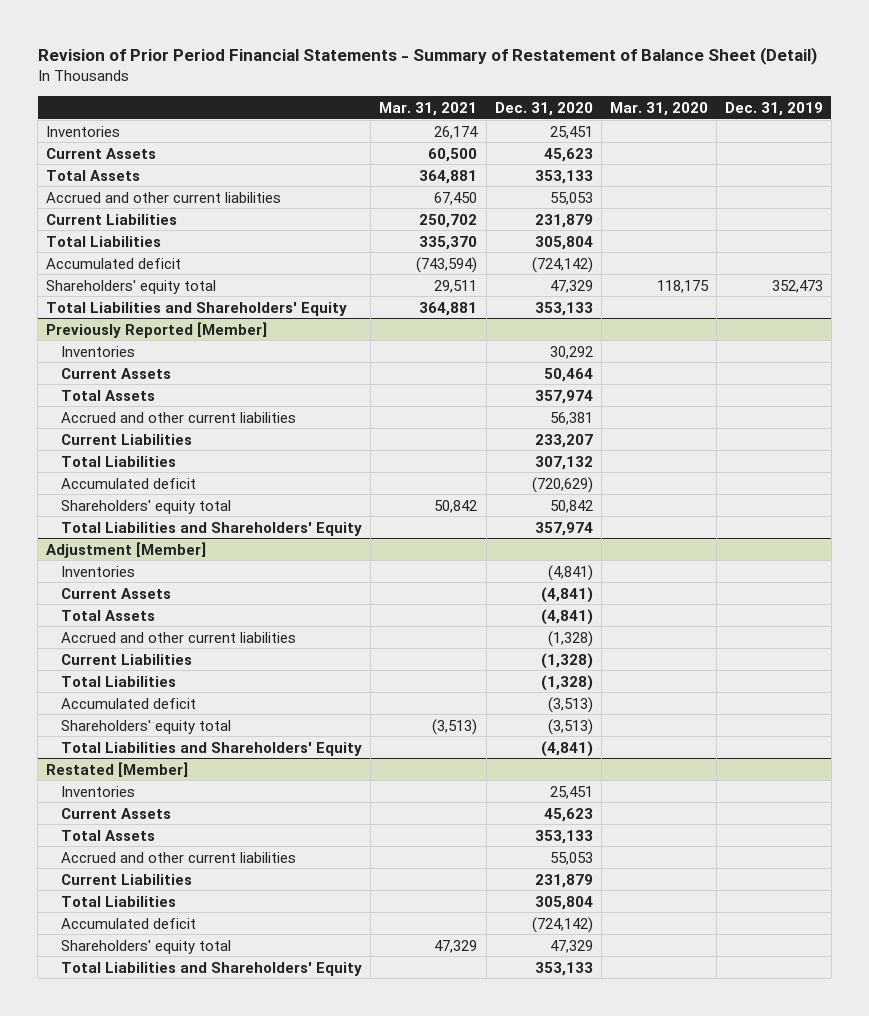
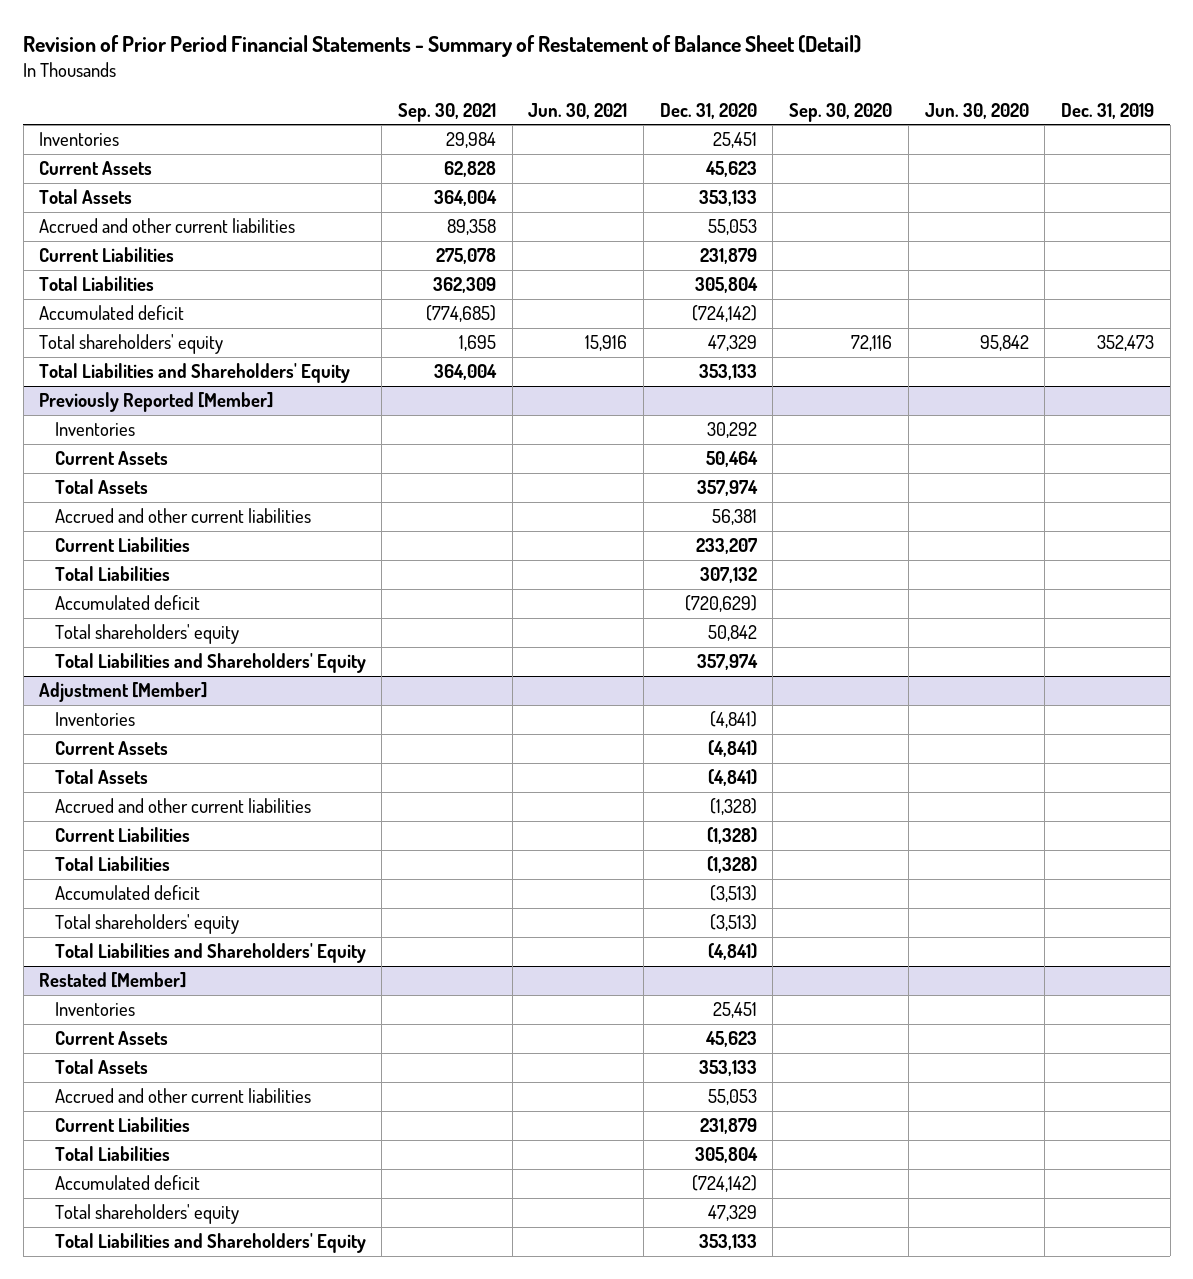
- | Mar. 31, 2021 | Dec. 31, 2020 | Mar. 31, 2020 | Dec. 31, 2019
+ | Sep. 30, 2021 | Jun. 30, 2021 | Dec. 31, 2020 | Sep. 30, 2020 | Jun. 30, 2020 | Dec. 31, 2019
- Shareholders' equity total | 29,511 | 47,329 | 118,175 | 352,473
+ Total shareholders' equity | 1,695 | 15,916 | 47,329 | 72,116 | 95,842 | 352,473
@ Previously Reported [Member]
- Shareholders' equity total | 50,842 | 50,842 | |
+ Total shareholders' equity | | | 50,842 | | |
@ Adjustment [Member]
- Shareholders' equity total | (3,513) | (3,513) | |
+ Total shareholders' equity | | | (3,513) | | |
@ Restated [Member]
- Shareholders' equity total | 47,329 | 47,329 | |
+ Total shareholders' equity | | | 47,329 | | |

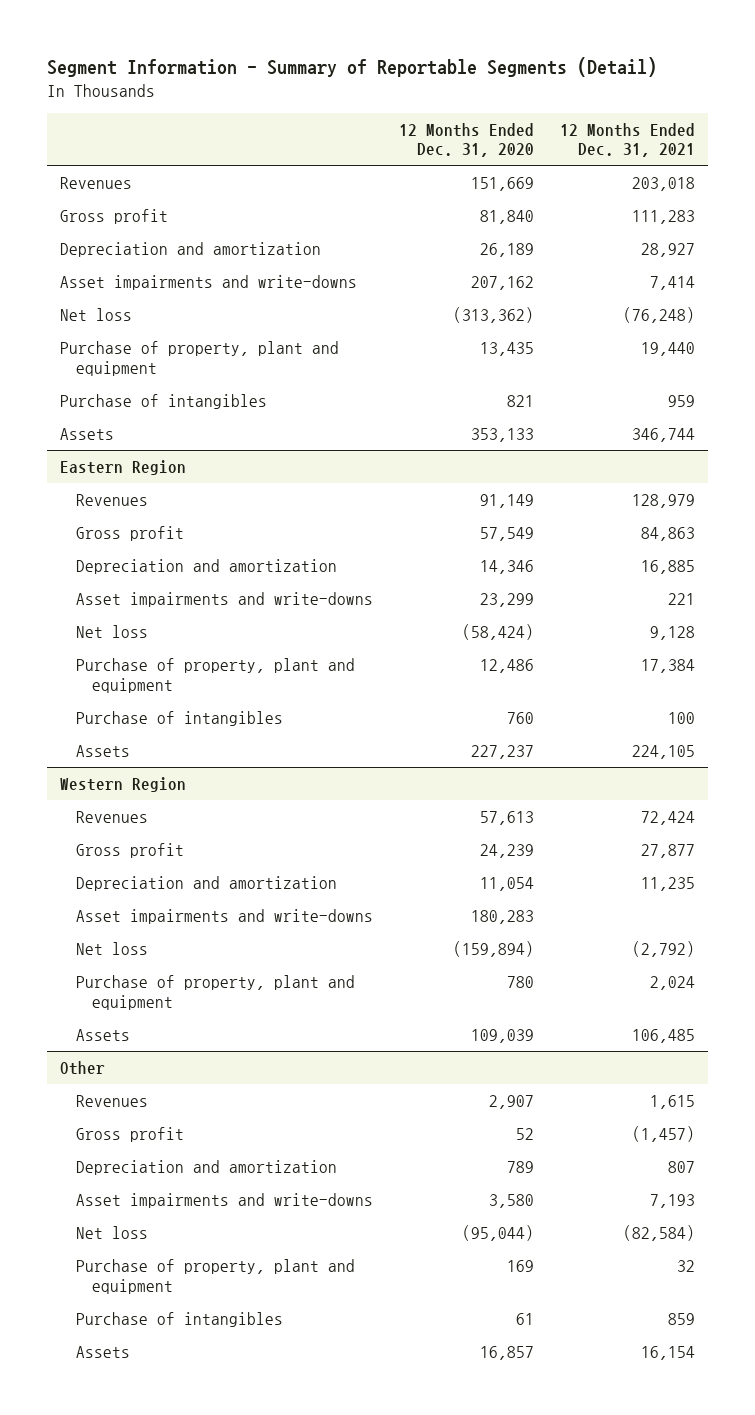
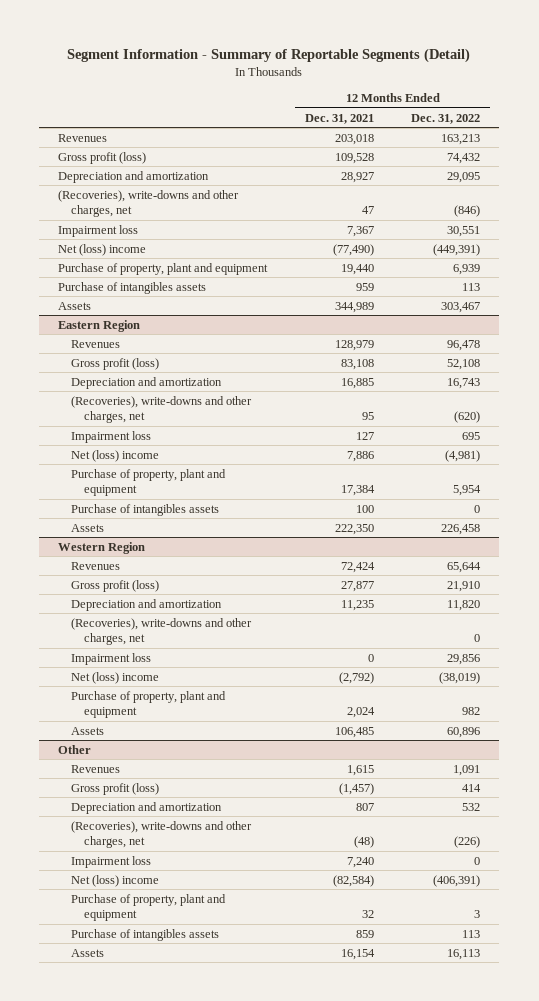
- | 12 Months Ended Dec. 31, 2020 | 12 Months Ended Dec. 31, 2021
+ | 12 Months Ended Dec. 31, 2021 | 12 Months Ended Dec. 31, 2022
- Gross profit | 81,840 | 111,283
+ Gross profit (loss) | 109,528 | 74,432
- Asset impairments and write-downs | 207,162 | 7,414
- Net loss | (313,362) | (76,248)
+ (Recoveries), write-downs and other charges, net | 47 | (846)
+ Impairment loss | 7,367 | 30,551
+ Net (loss) income | (77,490) | (449,391)
- Purchase of intangibles | 821 | 959
- Assets | 353,133 | 346,744
+ Purchase of intangibles assets | 959 | 113
+ Assets | 344,989 | 303,467
@ Eastern Region
- Gross profit | 57,549 | 84,863
+ Gross profit (loss) | 83,108 | 52,108
- Asset impairments and write-downs | 23,299 | 221
- Net loss | (58,424) | 9,128
+ (Recoveries), write-downs and other charges, net | 95 | (620)
+ Impairment loss | 127 | 695
+ Net (loss) income | 7,886 | (4,981)
- Purchase of intangibles | 760 | 100
- Assets | 227,237 | 224,105
+ Purchase of intangibles assets | 100 | 0
+ Assets | 222,350 | 226,458
@ Western Region
- Gross profit | 24,239 | 27,877
+ Gross profit (loss) | 27,877 | 21,910
- Asset impairments and write-downs | 180,283 |
- Net loss | (159,894) | (2,792)
+ (Recoveries), write-downs and other charges, net | | 0
+ Impairment loss | 0 | 29,856
+ Net (loss) income | (2,792) | (38,019)
@ Other
- Gross profit | 52 | (1,457)
+ Gross profit (loss) | (1,457) | 414
- Asset impairments and write-downs | 3,580 | 7,193
- Net loss | (95,044) | (82,584)
+ (Recoveries), write-downs and other charges, net | (48) | (226)
+ Impairment loss | 7,240 | 0
+ Net (loss) income | (82,584) | (406,391)
- Purchase of intangibles | 61 | 859
+ Purchase of intangibles assets | 859 | 113

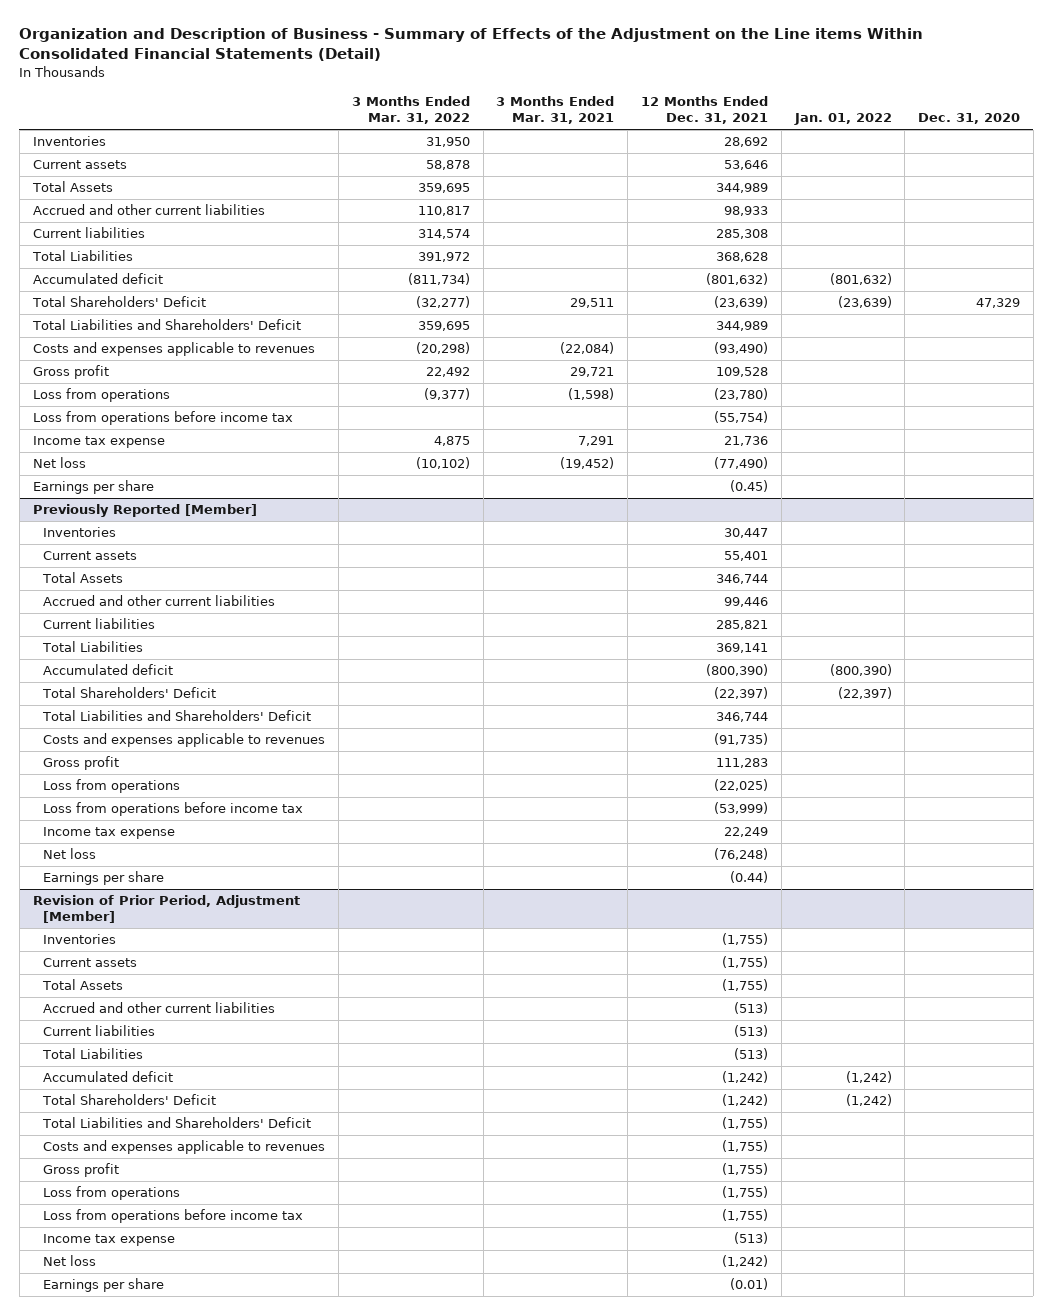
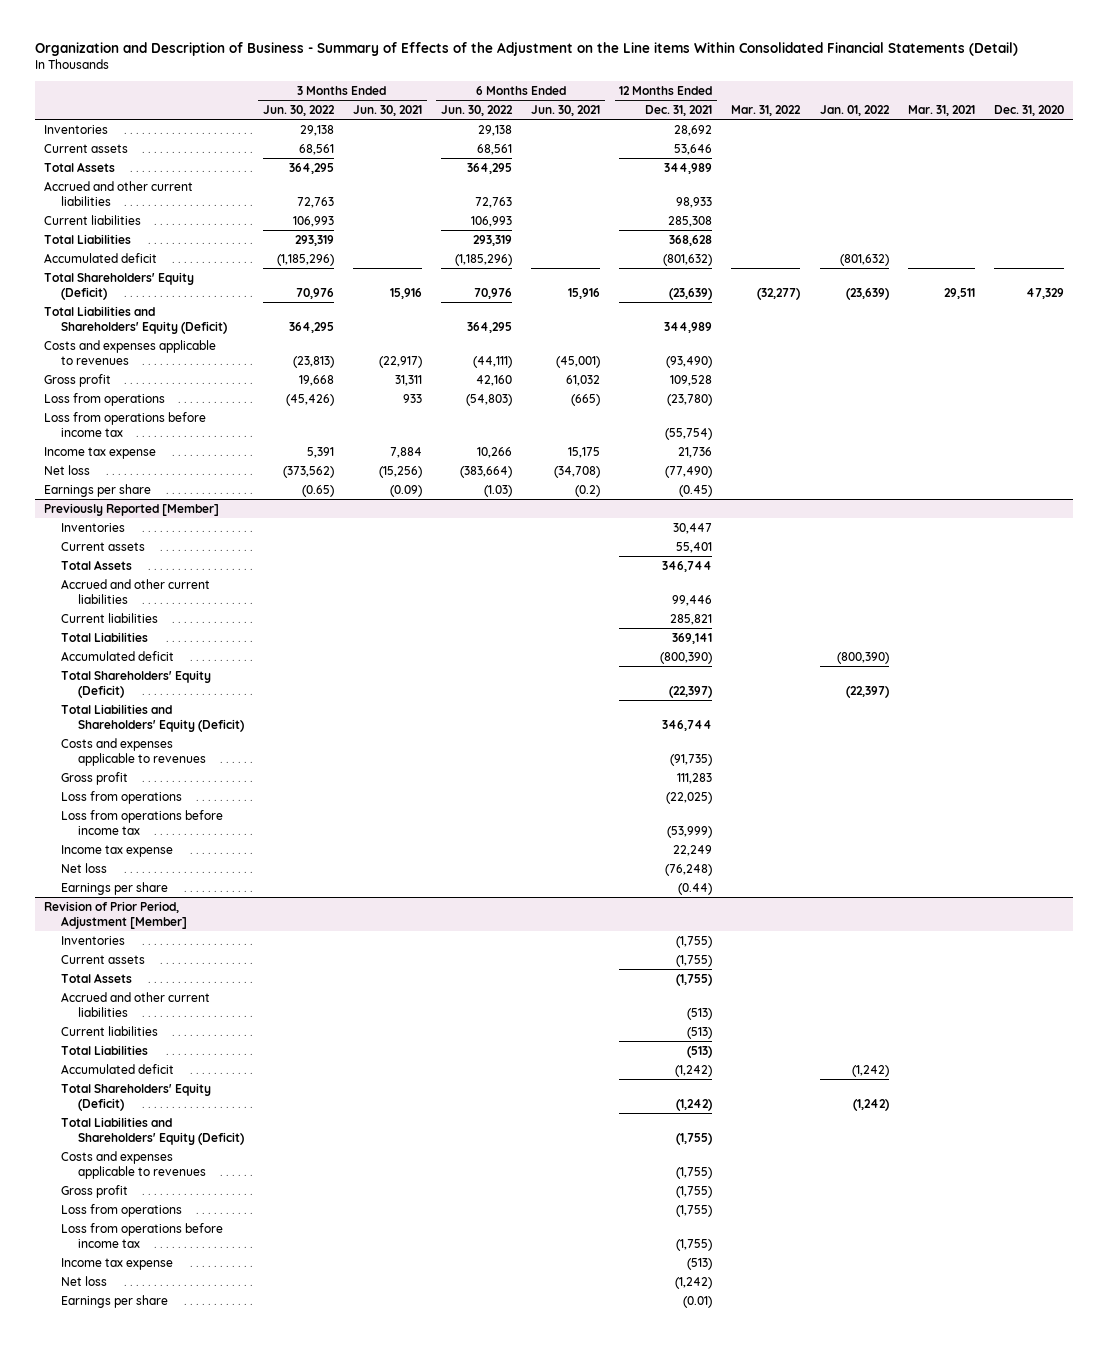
- | 3 Months Ended Mar. 31, 2022 | 3 Months Ended Mar. 31, 2021 | 12 Months Ended Dec. 31, 2021 | Jan. 01, 2022 | Dec. 31, 2020
+ | 3 Months Ended Jun. 30, 2022 | 3 Months Ended Jun. 30, 2021 | 6 Months Ended Jun. 30, 2022 | 6 Months Ended Jun. 30, 2021 | 12 Months Ended Dec. 31, 2021 | Mar. 31, 2022 | Jan. 01, 2022 | Mar. 31, 2021 | Dec. 31, 2020
- Total Shareholders' Deficit | (32,277) | 29,511 | (23,639) | (23,639) | 47,329
- Total Liabilities and Shareholders' Deficit | 359,695 | | 344,989 | |
+ Total Shareholders' Equity (Deficit) | 70,976 | 15,916 | 70,976 | 15,916 | (23,639) | (32,277) | (23,639) | 29,511 | 47,329
+ Total Liabilities and Shareholders' Equity (Deficit) | 364,295 | | 364,295 | | 344,989 | | | |
@ Previously Reported [Member]
- Total Shareholders' Deficit | | | (22,397) | (22,397) |
- Total Liabilities and Shareholders' Deficit | | | 346,744 | |
+ Total Shareholders' Equity (Deficit) | | | | | (22,397) | | (22,397) | |
+ Total Liabilities and Shareholders' Equity (Deficit) | | | | | 346,744 | | | |
@ Revision of Prior Period, Adjustment [Member]
- Total Shareholders' Deficit | | | (1,242) | (1,242) |
- Total Liabilities and Shareholders' Deficit | | | (1,755) | |
+ Total Shareholders' Equity (Deficit) | | | | | (1,242) | | (1,242) | |
+ Total Liabilities and Shareholders' Equity (Deficit) | | | | | (1,755) | | | |

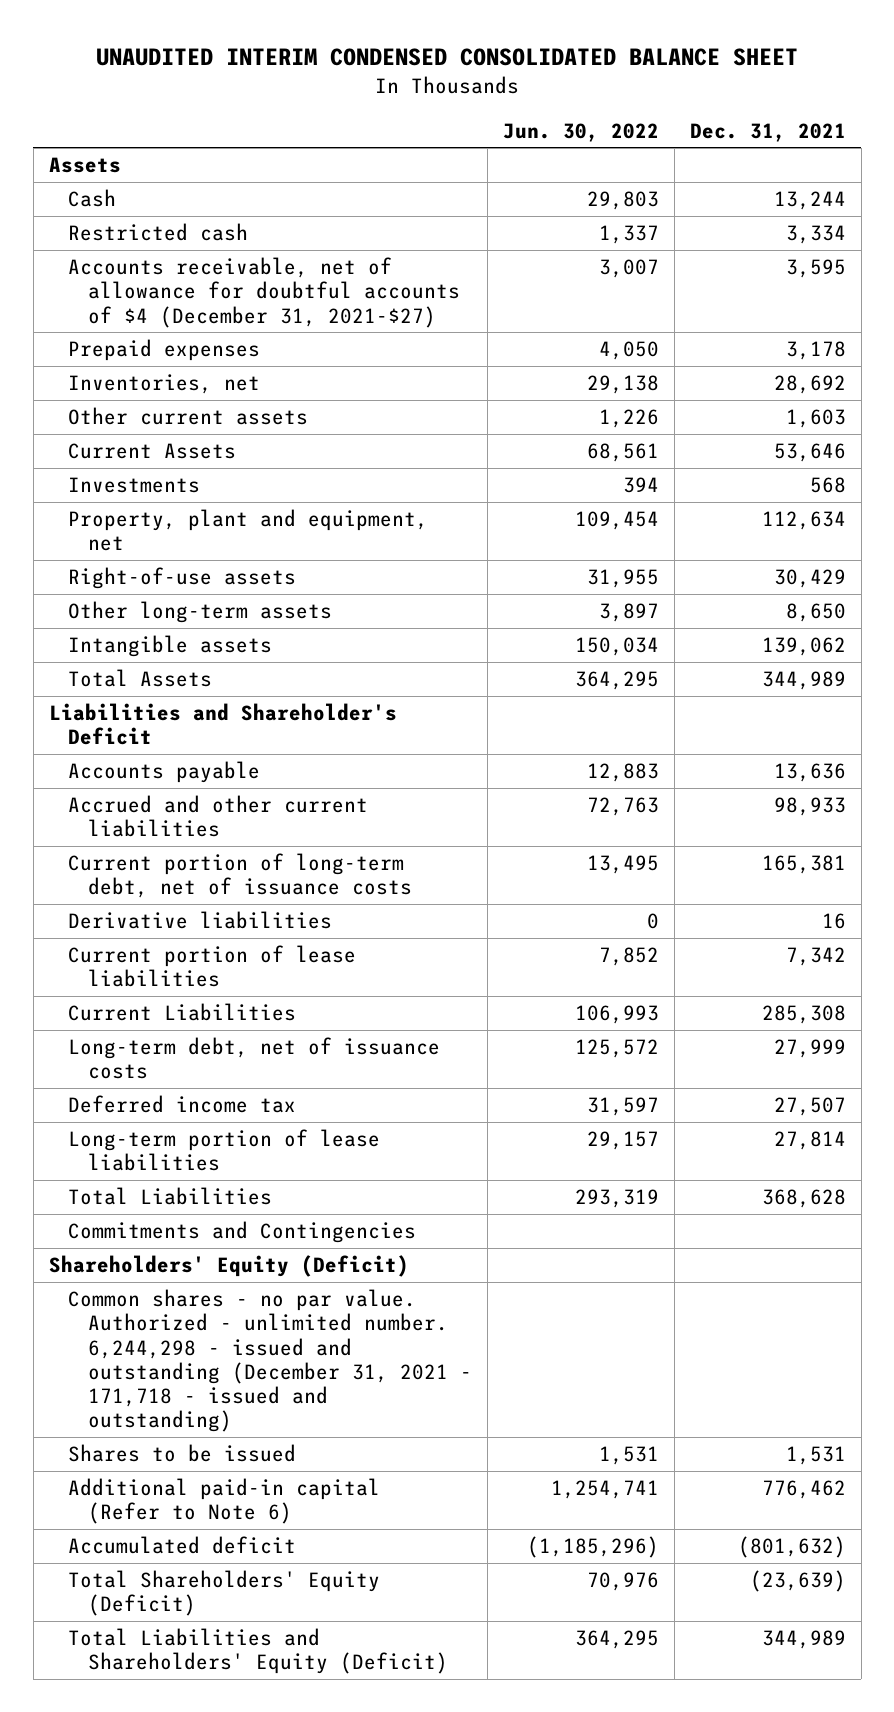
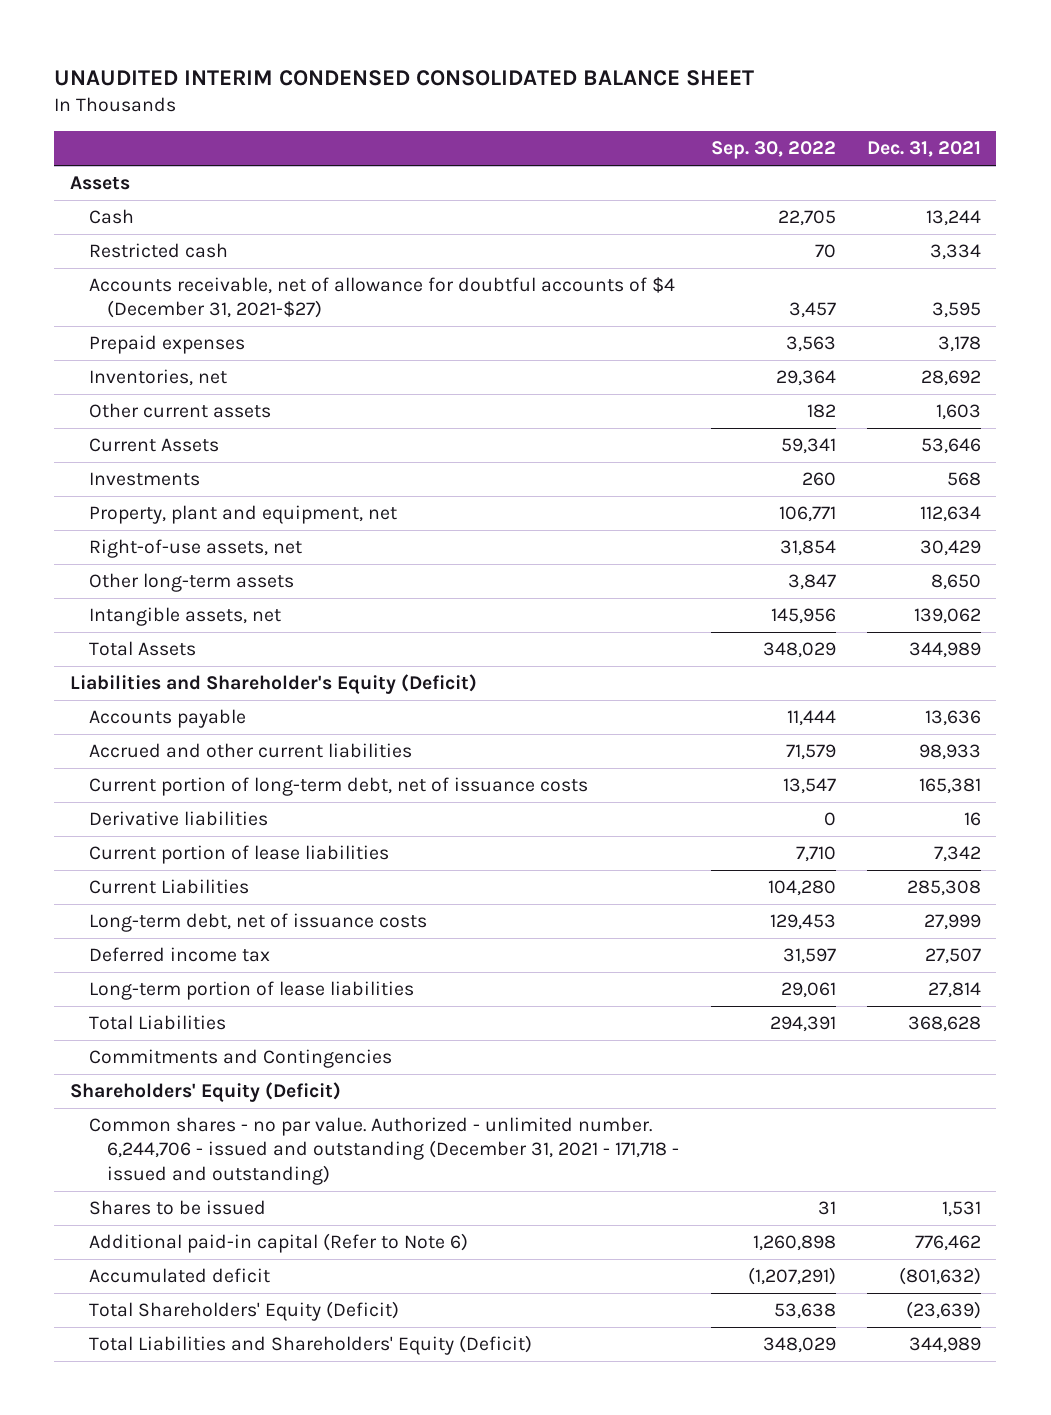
- | Jun. 30, 2022 | Dec. 31, 2021
+ | Sep. 30, 2022 | Dec. 31, 2021
- Right-of-use assets | 31,955 | 30,429
+ Right-of-use assets, net | 31,854 | 30,429
- Intangible assets | 150,034 | 139,062
+ Intangible assets, net | 145,956 | 139,062
- Liabilities and Shareholder's Deficit
+ Liabilities and Shareholder's Equity (Deficit)
- Common shares - no par value. Authorized - unlimited number. 6,244,298 - issued and outstanding (December 31, 2021 - 171,718 - issued and outstanding)
+ Common shares - no par value. Authorized - unlimited number. 6,244,706 - issued and outstanding (December 31, 2021 - 171,718 - issued and outstanding)

